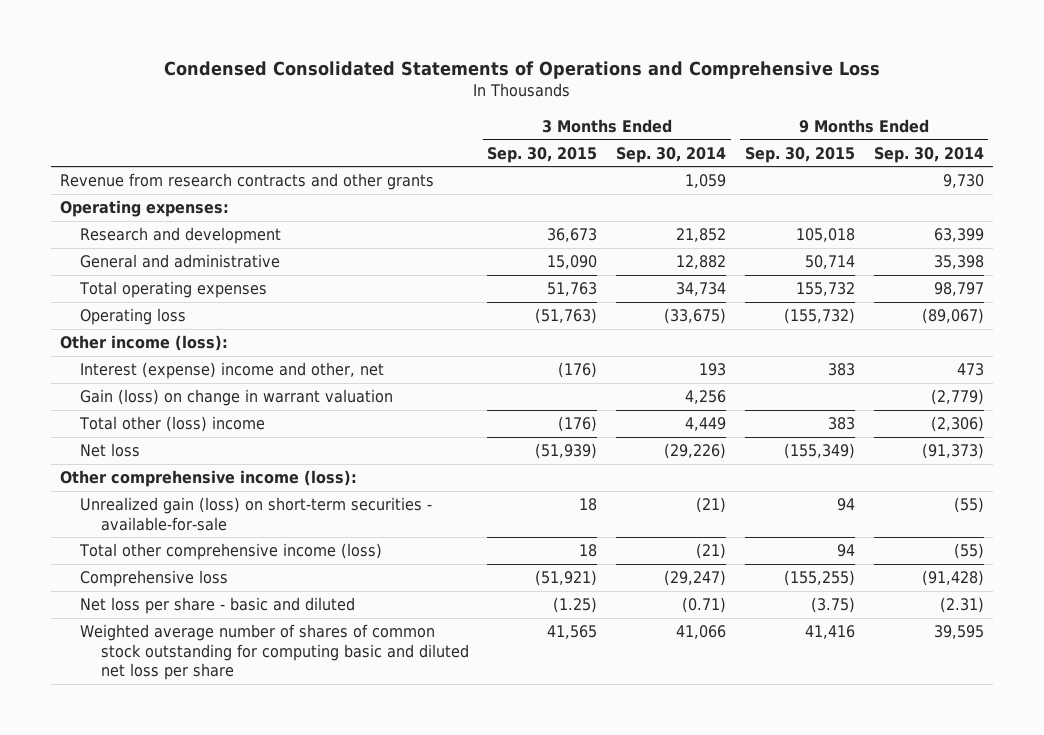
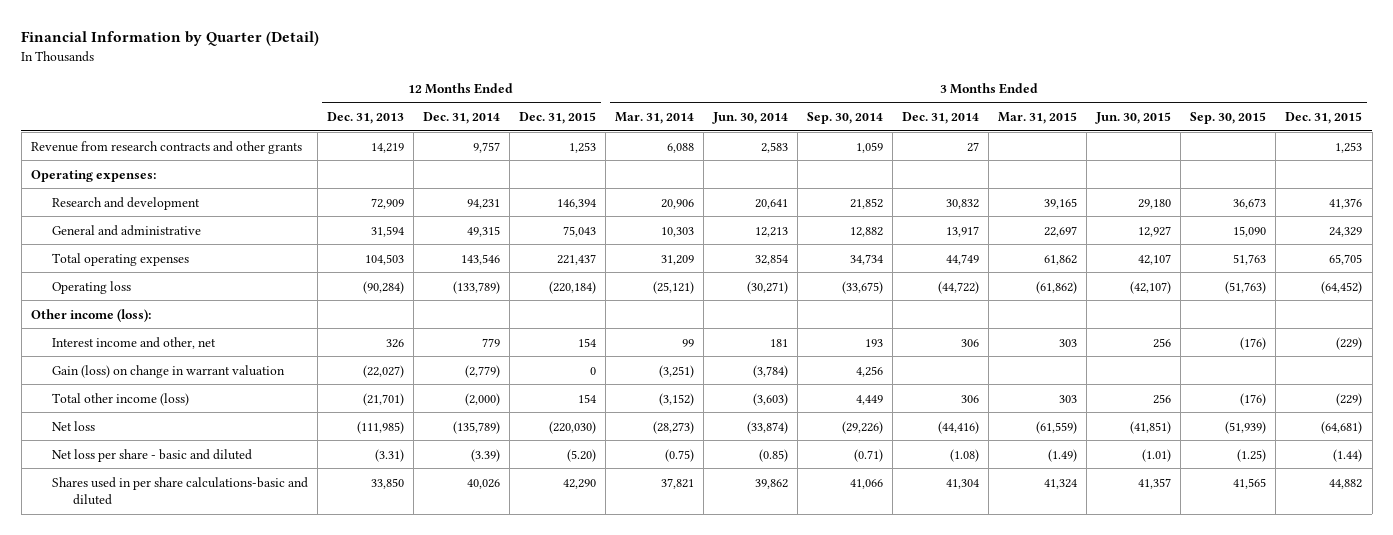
- Condensed Consolidated Statements of Operations and Comprehensive Loss
+ Financial Information by Quarter (Detail)
- | 3 Months Ended Sep. 30, 2015 | 3 Months Ended Sep. 30, 2014 | 9 Months Ended Sep. 30, 2015 | 9 Months Ended Sep. 30, 2014
+ | 12 Months Ended Dec. 31, 2013 | 12 Months Ended Dec. 31, 2014 | 12 Months Ended Dec. 31, 2015 | 3 Months Ended Mar. 31, 2014 | 3 Months Ended Jun. 30, 2014 | 3 Months Ended Sep. 30, 2014 | 3 Months Ended Dec. 31, 2014 | 3 Months Ended Mar. 31, 2015 | 3 Months Ended Jun. 30, 2015 | 3 Months Ended Sep. 30, 2015 | 3 Months Ended Dec. 31, 2015
- Interest (expense) income and other, net | (176) | 193 | 383 | 473
+ Interest income and other, net | 326 | 779 | 154 | 99 | 181 | 193 | 306 | 303 | 256 | (176) | (229)
- Total other (loss) income | (176) | 4,449 | 383 | (2,306)
+ Total other income (loss) | (21,701) | (2,000) | 154 | (3,152) | (3,603) | 4,449 | 306 | 303 | 256 | (176) | (229)
- Other comprehensive income (loss):
- Unrealized gain (loss) on short-term securities - available-for-sale | 18 | (21) | 94 | (55)
- Total other comprehensive income (loss) | 18 | (21) | 94 | (55)
- Comprehensive loss | (51,921) | (29,247) | (155,255) | (91,428)
- Weighted average number of shares of common stock outstanding for computing basic and diluted net loss per share | 41,565 | 41,066 | 41,416 | 39,595
+ Shares used in per share calculations-basic and diluted | 33,850 | 40,026 | 42,290 | 37,821 | 39,862 | 41,066 | 41,304 | 41,324 | 41,357 | 41,565 | 44,882

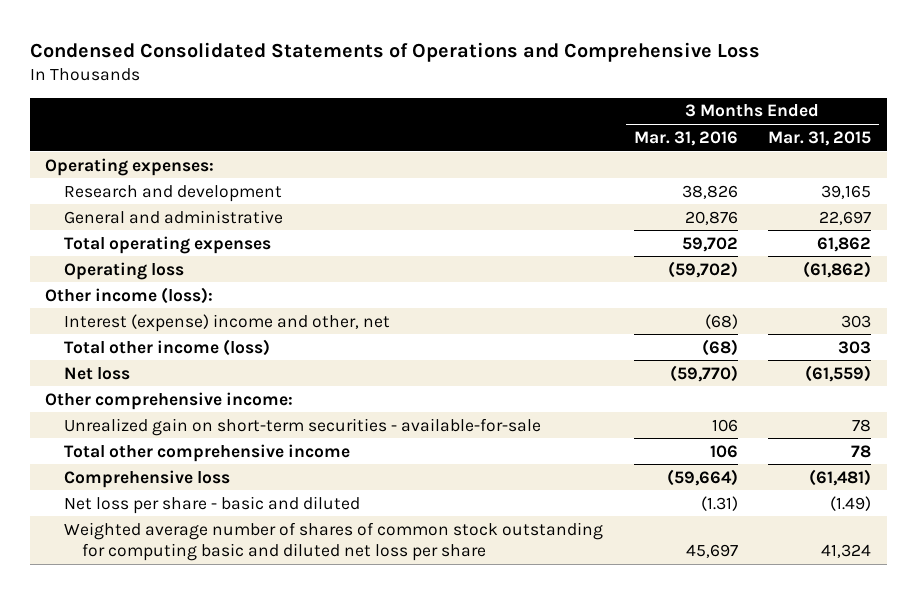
- Financial Information by Quarter (Detail)
+ Condensed Consolidated Statements of Operations and Comprehensive Loss
- | 12 Months Ended Dec. 31, 2013 | 12 Months Ended Dec. 31, 2014 | 12 Months Ended Dec. 31, 2015 | 3 Months Ended Mar. 31, 2014 | 3 Months Ended Jun. 30, 2014 | 3 Months Ended Sep. 30, 2014 | 3 Months Ended Dec. 31, 2014 | 3 Months Ended Mar. 31, 2015 | 3 Months Ended Jun. 30, 2015 | 3 Months Ended Sep. 30, 2015 | 3 Months Ended Dec. 31, 2015
+ | 3 Months Ended Mar. 31, 2016 | 3 Months Ended Mar. 31, 2015
- Revenue from research contracts and other grants | 14,219 | 9,757 | 1,253 | 6,088 | 2,583 | 1,059 | 27 | | | | 1,253
- Interest income and other, net | 326 | 779 | 154 | 99 | 181 | 193 | 306 | 303 | 256 | (176) | (229)
- Gain (loss) on change in warrant valuation | (22,027) | (2,779) | 0 | (3,251) | (3,784) | 4,256 | | | | |
+ Interest (expense) income and other, net | (68) | 303
+ Other comprehensive income:
+ Unrealized gain on short-term securities - available-for-sale | 106 | 78
+ Total other comprehensive income | 106 | 78
+ Comprehensive loss | (59,664) | (61,481)
- Shares used in per share calculations-basic and diluted | 33,850 | 40,026 | 42,290 | 37,821 | 39,862 | 41,066 | 41,304 | 41,324 | 41,357 | 41,565 | 44,882
+ Weighted average number of shares of common stock outstanding for computing basic and diluted net loss per share | 45,697 | 41,324

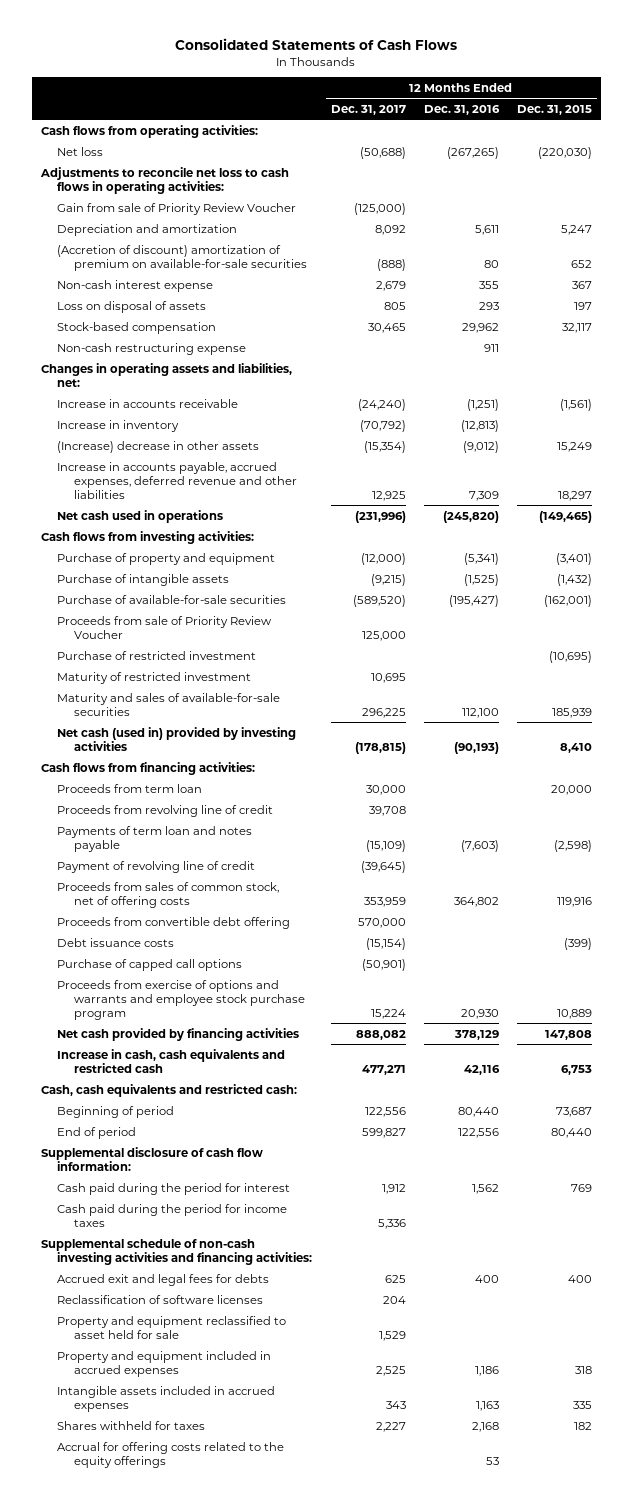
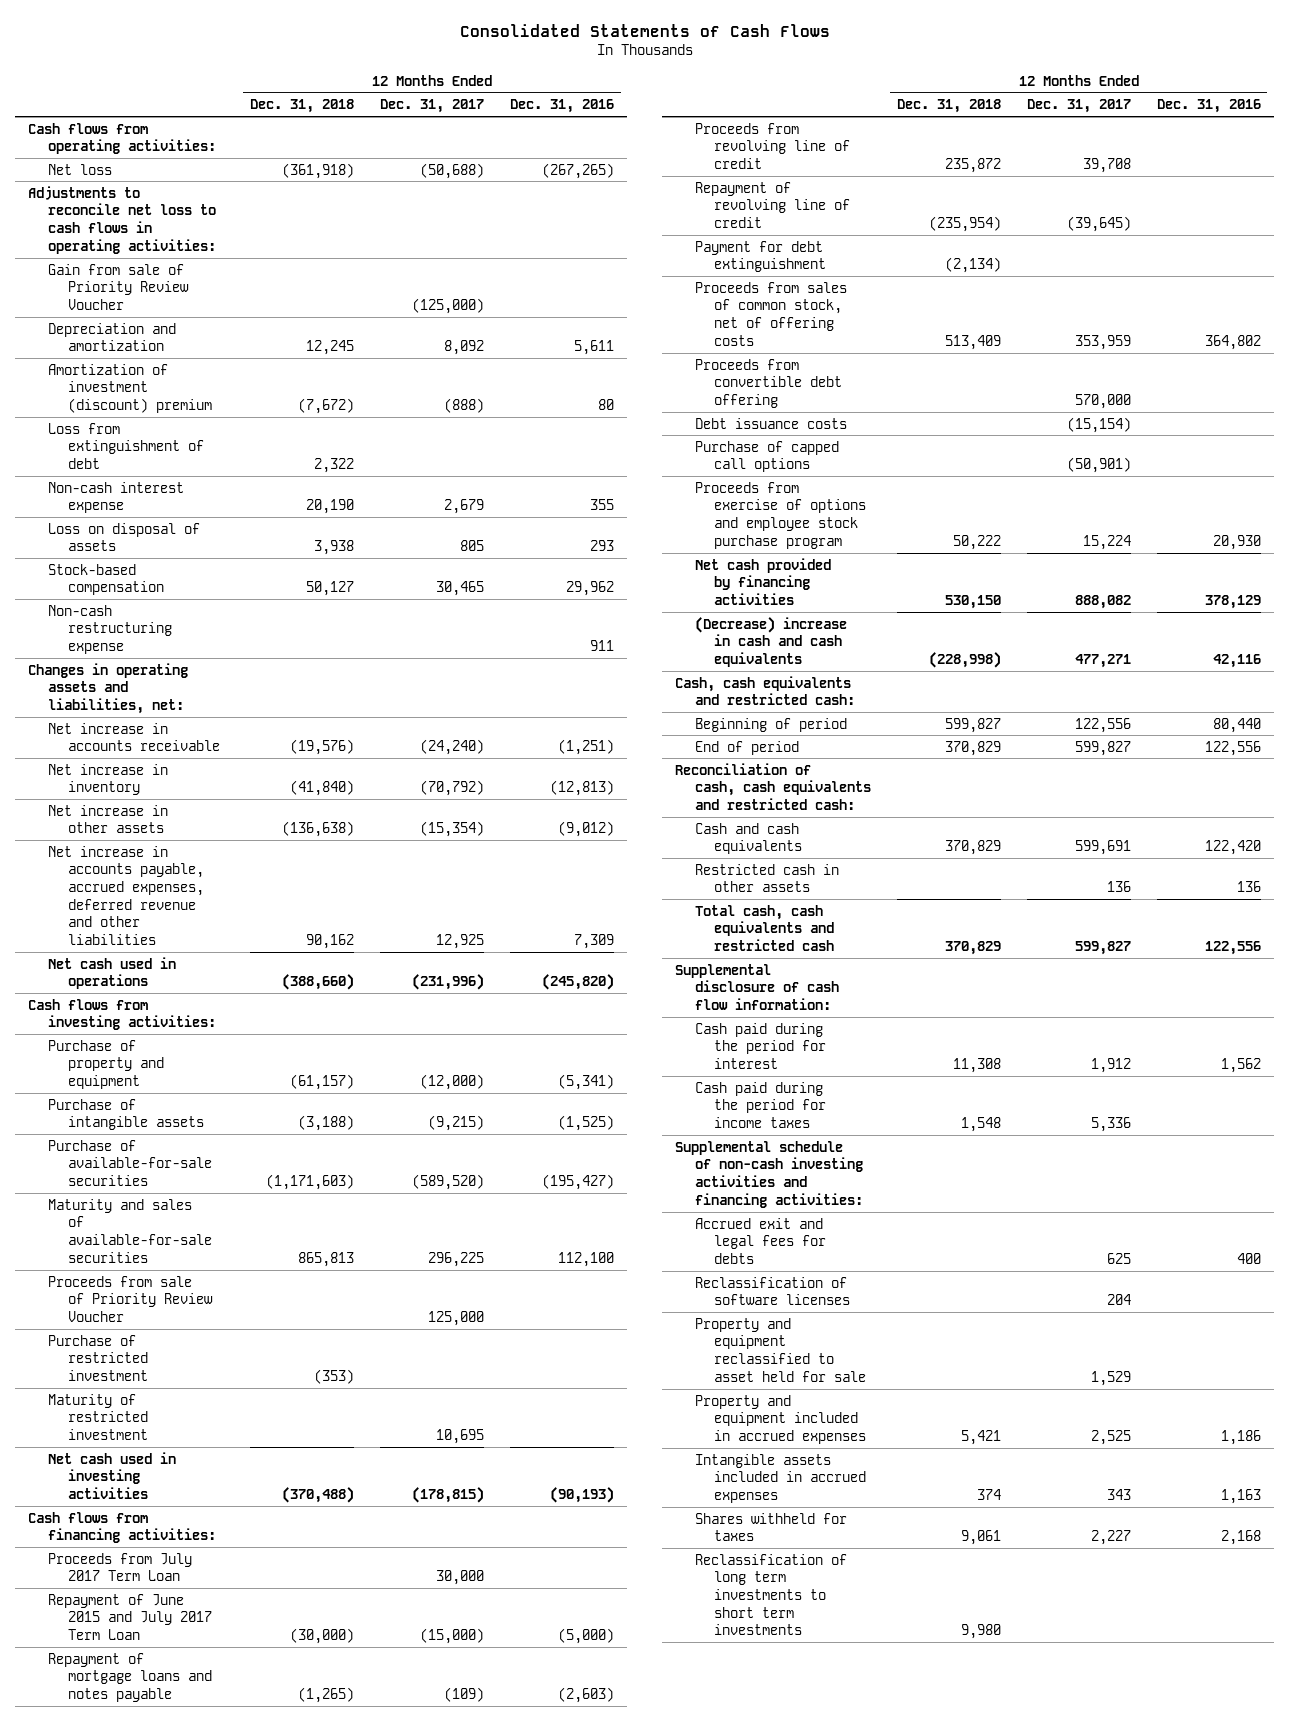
- | 12 Months Ended Dec. 31, 2017 | 12 Months Ended Dec. 31, 2016 | 12 Months Ended Dec. 31, 2015
+ | 12 Months Ended Dec. 31, 2018 | 12 Months Ended Dec. 31, 2017 | 12 Months Ended Dec. 31, 2016
- (Accretion of discount) amortization of premium on available-for-sale securities | (888) | 80 | 652
+ Amortization of investment (discount) premium | (7,672) | (888) | 80
+ Loss from extinguishment of debt | 2,322 | |
- Increase in accounts receivable | (24,240) | (1,251) | (1,561)
- Increase in inventory | (70,792) | (12,813) |
- (Increase) decrease in other assets | (15,354) | (9,012) | 15,249
- Increase in accounts payable, accrued expenses, deferred revenue and other liabilities | 12,925 | 7,309 | 18,297
+ Net increase in accounts receivable | (19,576) | (24,240) | (1,251)
+ Net increase in inventory | (41,840) | (70,792) | (12,813)
+ Net increase in other assets | (136,638) | (15,354) | (9,012)
+ Net increase in accounts payable, accrued expenses, deferred revenue and other liabilities | 90,162 | 12,925 | 7,309
moved up: Maturity and sales of available-for-sale securities | 865,813 | 296,225 | 112,100
- Net cash (used in) provided by investing activities | (178,815) | (90,193) | 8,410
+ Net cash used in investing activities | (370,488) | (178,815) | (90,193)
- Proceeds from term loan | 30,000 | | 20,000
+ Proceeds from July 2017 Term Loan | | 30,000 |
+ Repayment of June 2015 and July 2017 Term Loan | (30,000) | (15,000) | (5,000)
+ Repayment of mortgage loans and notes payable | (1,265) | (109) | (2,603)
- Payments of term loan and notes payable | (15,109) | (7,603) | (2,598)
- Payment of revolving line of credit | (39,645) | |
+ Repayment of revolving line of credit | (235,954) | (39,645) |
+ Payment for debt extinguishment | (2,134) | |
- Proceeds from exercise of options and warrants and employee stock purchase program | 15,224 | 20,930 | 10,889
+ Proceeds from exercise of options and employee stock purchase program | 50,222 | 15,224 | 20,930
- Increase in cash, cash equivalents and restricted cash | 477,271 | 42,116 | 6,753
+ (Decrease) increase in cash and cash equivalents | (228,998) | 477,271 | 42,116
+ Reconciliation of cash, cash equivalents and restricted cash:
+ Cash and cash equivalents | 370,829 | 599,691 | 122,420
+ Restricted cash in other assets | | 136 | 136
+ Total cash, cash equivalents and restricted cash | 370,829 | 599,827 | 122,556
- Accrual for offering costs related to the equity offerings | | 53 |
+ Reclassification of long term investments to short term investments | 9,980 | |

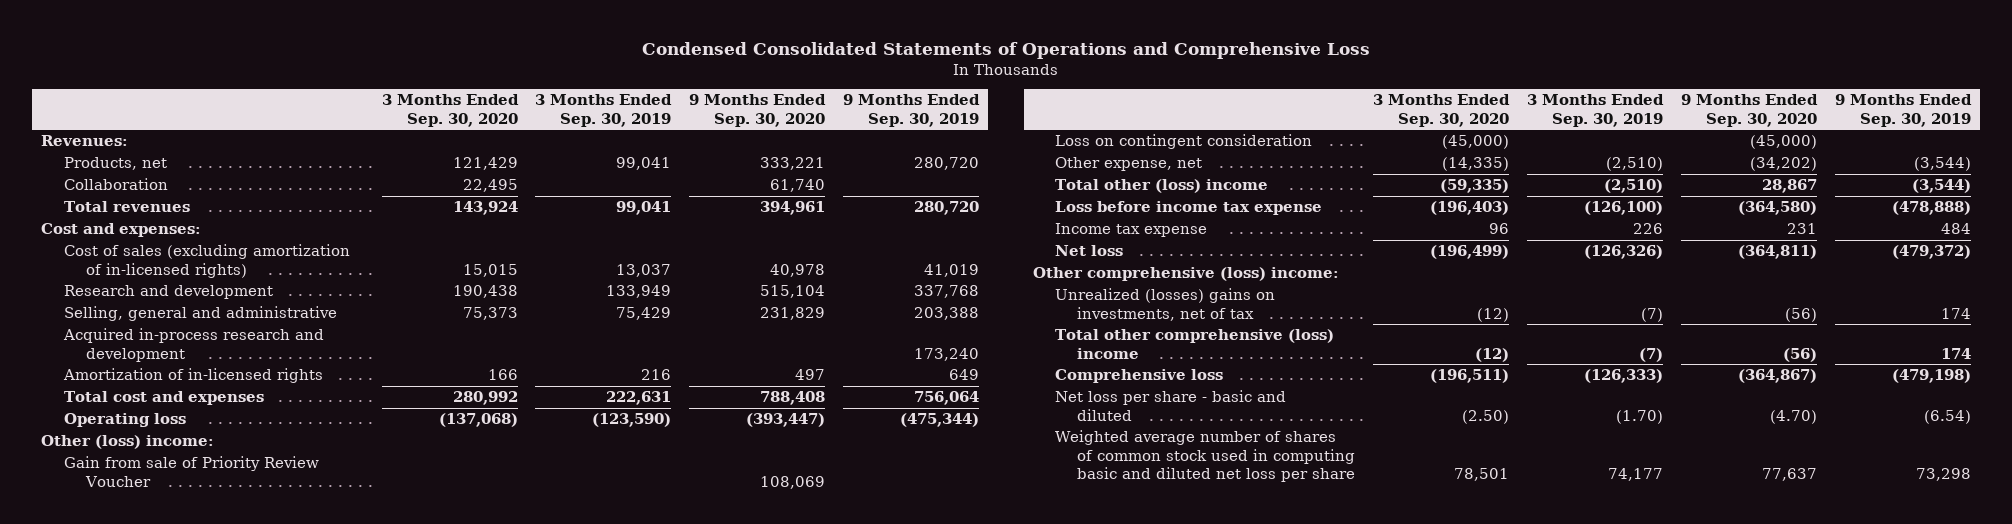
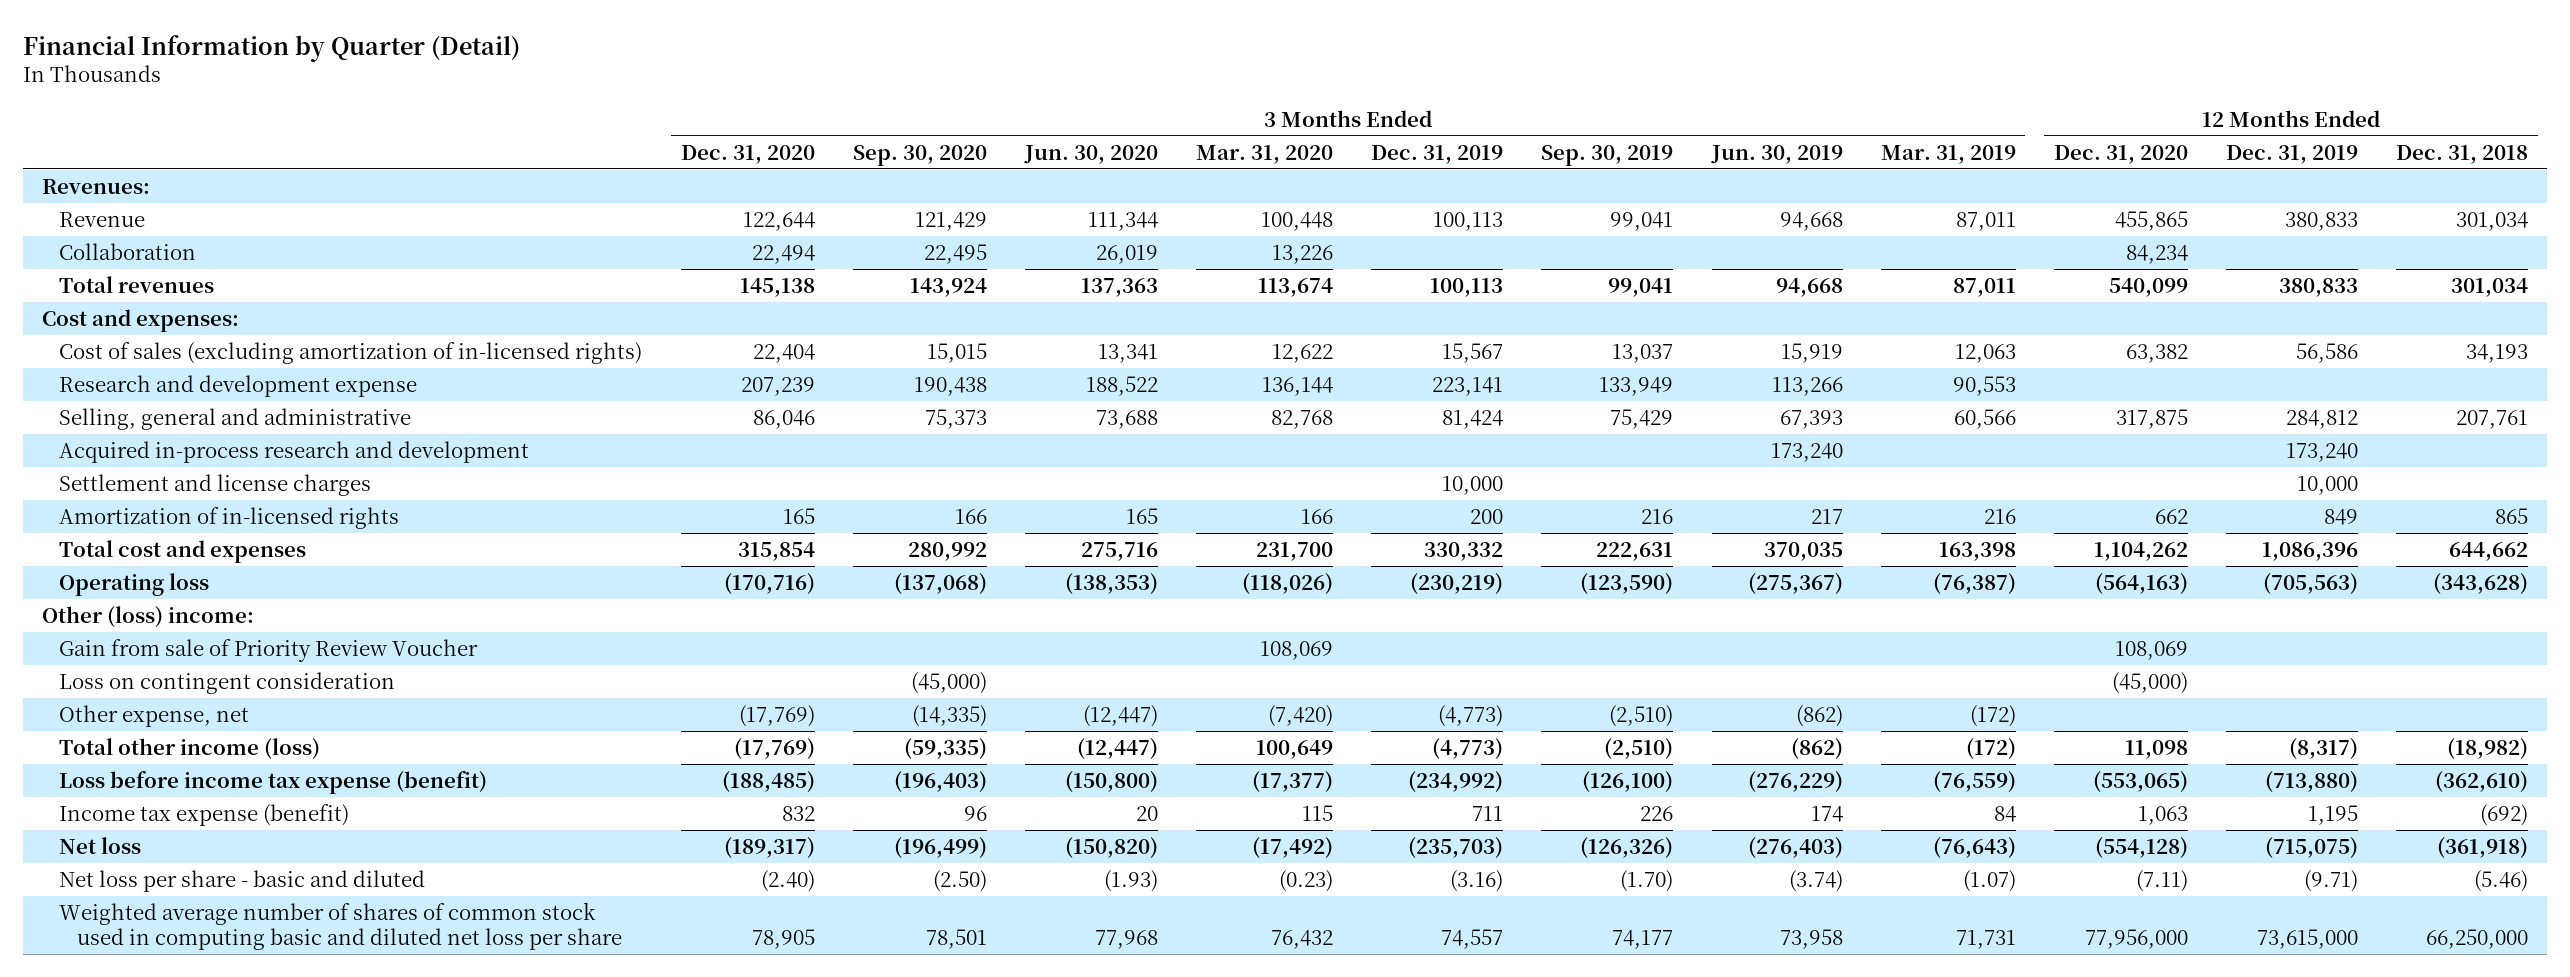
- Condensed Consolidated Statements of Operations and Comprehensive Loss
+ Financial Information by Quarter (Detail)
- | 3 Months Ended Sep. 30, 2020 | 3 Months Ended Sep. 30, 2019 | 9 Months Ended Sep. 30, 2020 | 9 Months Ended Sep. 30, 2019
+ | 3 Months Ended Dec. 31, 2020 | 3 Months Ended Sep. 30, 2020 | 3 Months Ended Jun. 30, 2020 | 3 Months Ended Mar. 31, 2020 | 3 Months Ended Dec. 31, 2019 | 3 Months Ended Sep. 30, 2019 | 3 Months Ended Jun. 30, 2019 | 3 Months Ended Mar. 31, 2019 | 12 Months Ended Dec. 31, 2020 | 12 Months Ended Dec. 31, 2019 | 12 Months Ended Dec. 31, 2018
- Products, net | 121,429 | 99,041 | 333,221 | 280,720
+ Revenue | 122,644 | 121,429 | 111,344 | 100,448 | 100,113 | 99,041 | 94,668 | 87,011 | 455,865 | 380,833 | 301,034
- Research and development | 190,438 | 133,949 | 515,104 | 337,768
+ Research and development expense | 207,239 | 190,438 | 188,522 | 136,144 | 223,141 | 133,949 | 113,266 | 90,553 | | |
+ Settlement and license charges | | | | | 10,000 | | | | | 10,000 |
- Total other (loss) income | (59,335) | (2,510) | 28,867 | (3,544)
- Loss before income tax expense | (196,403) | (126,100) | (364,580) | (478,888)
- Income tax expense | 96 | 226 | 231 | 484
+ Total other income (loss) | (17,769) | (59,335) | (12,447) | 100,649 | (4,773) | (2,510) | (862) | (172) | 11,098 | (8,317) | (18,982)
+ Loss before income tax expense (benefit) | (188,485) | (196,403) | (150,800) | (17,377) | (234,992) | (126,100) | (276,229) | (76,559) | (553,065) | (713,880) | (362,610)
+ Income tax expense (benefit) | 832 | 96 | 20 | 115 | 711 | 226 | 174 | 84 | 1,063 | 1,195 | (692)
- Other comprehensive (loss) income:
- Unrealized (losses) gains on investments, net of tax | (12) | (7) | (56) | 174
- Total other comprehensive (loss) income | (12) | (7) | (56) | 174
- Comprehensive loss | (196,511) | (126,333) | (364,867) | (479,198)

